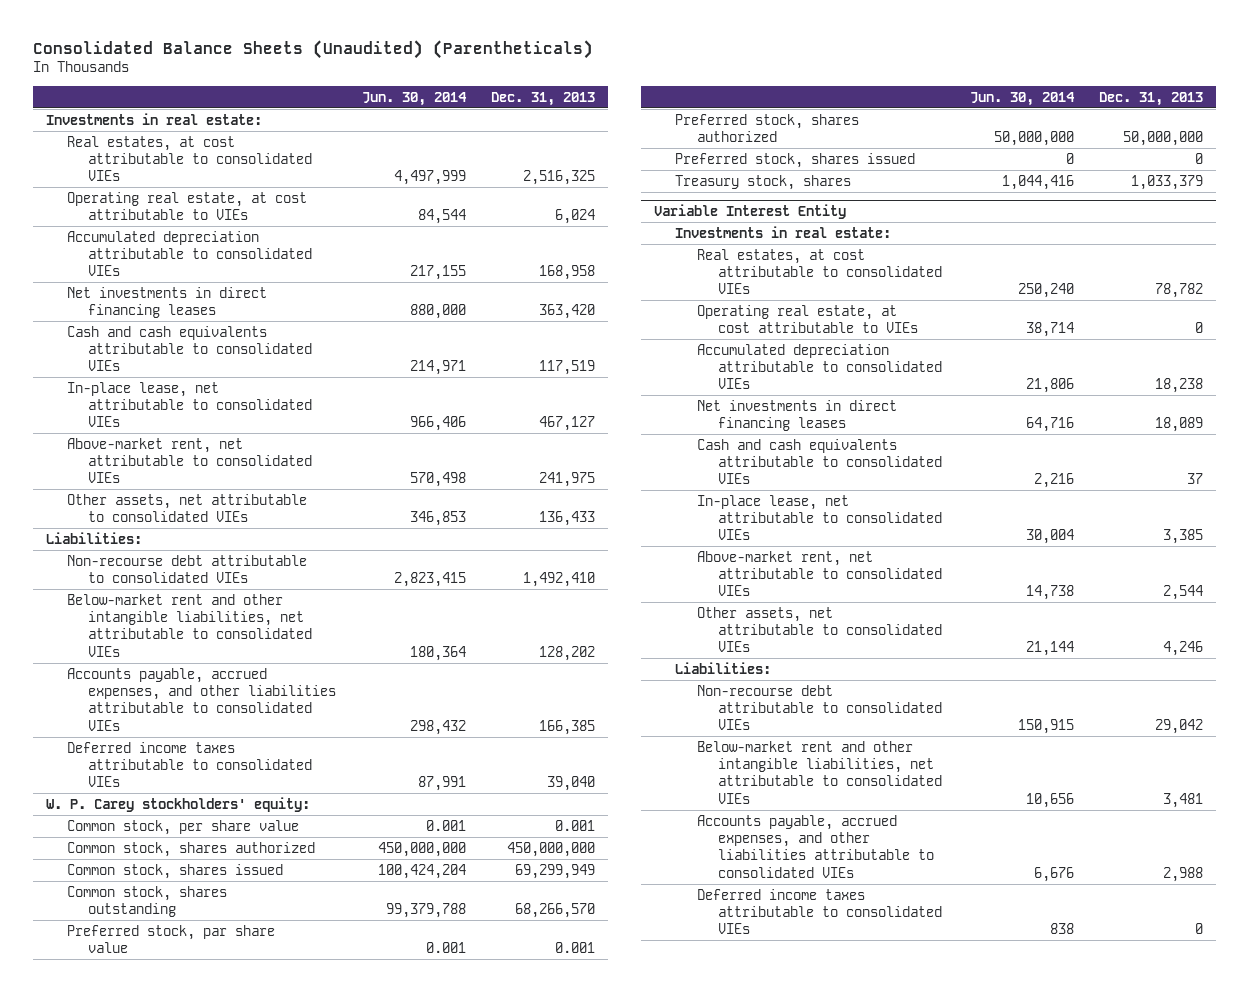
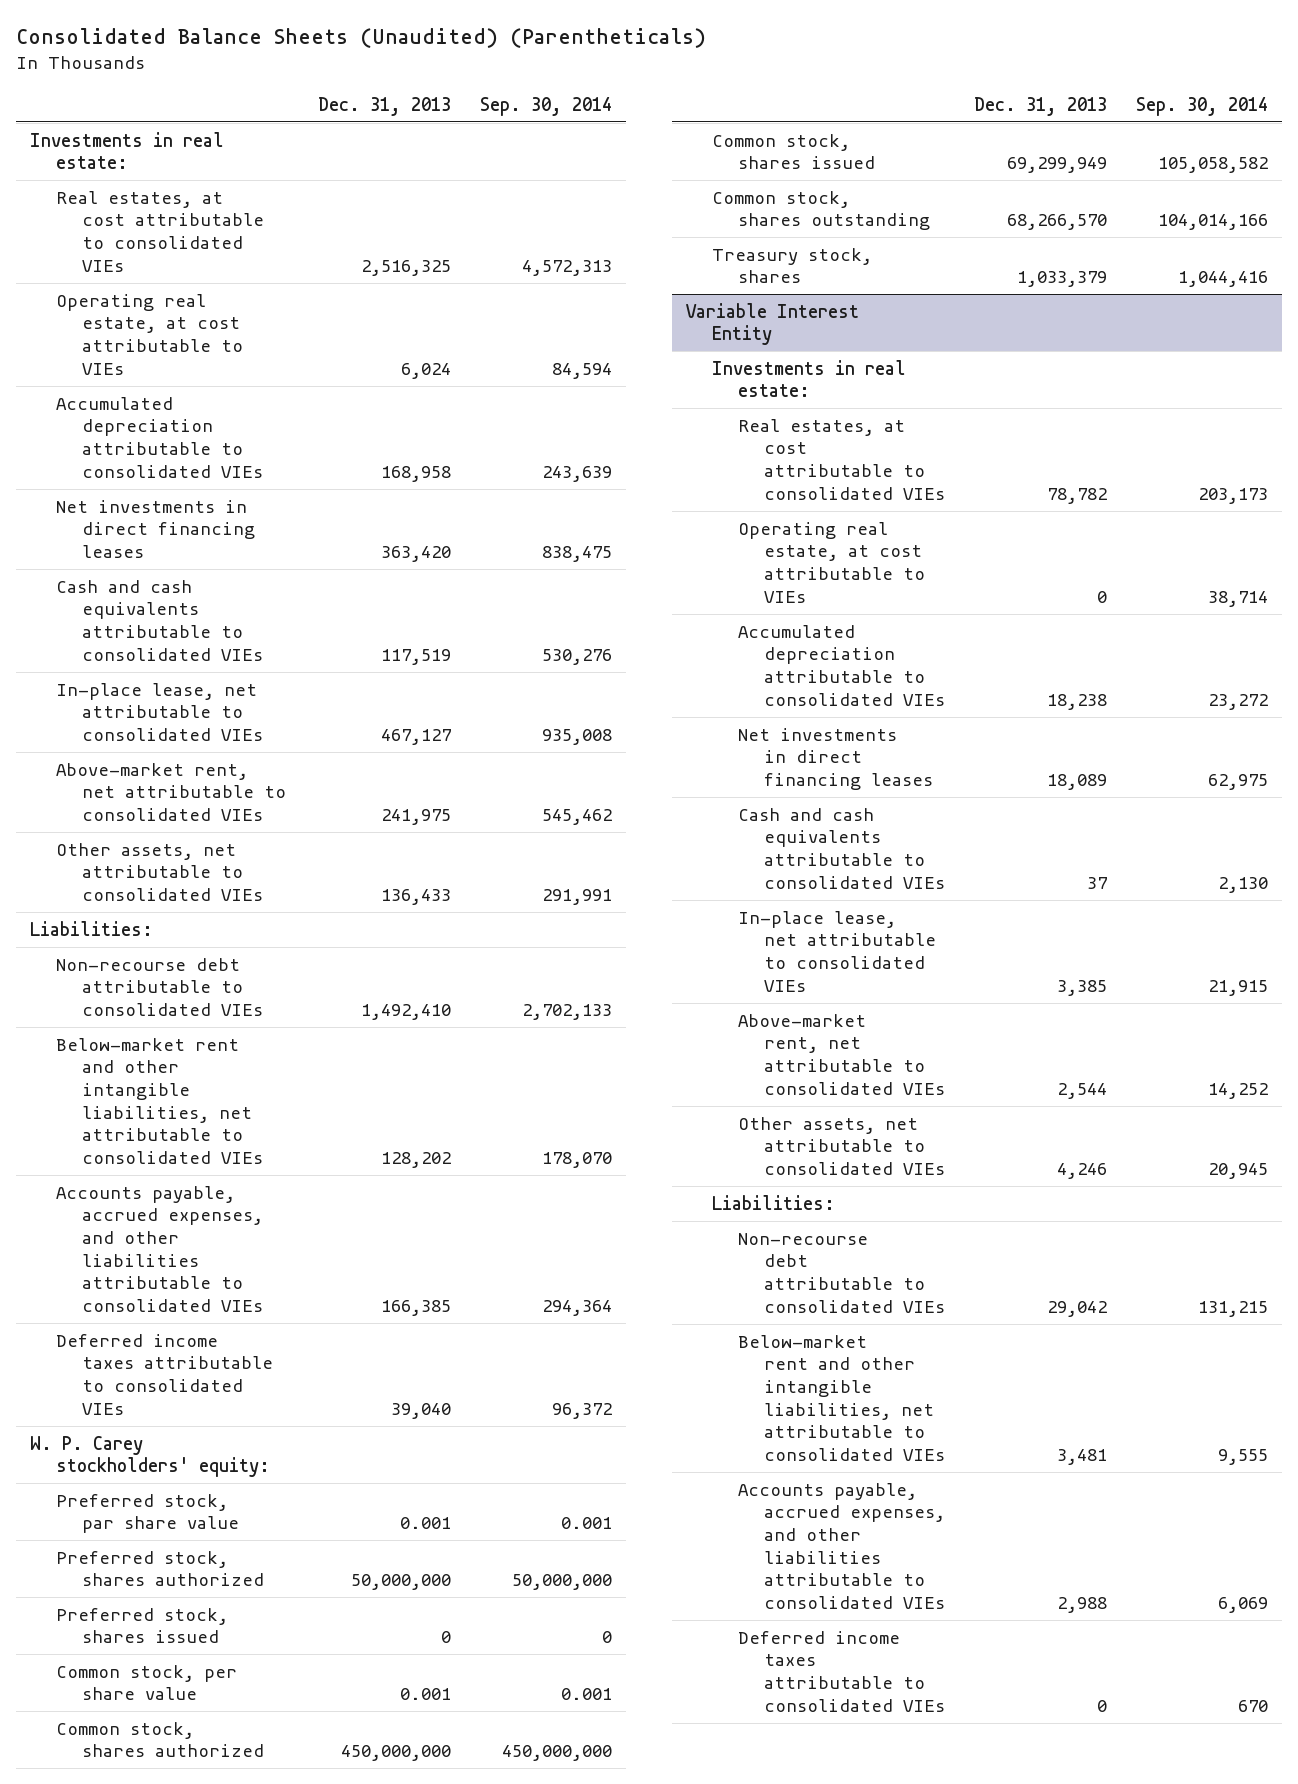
- | Jun. 30, 2014 | Dec. 31, 2013
+ | Dec. 31, 2013 | Sep. 30, 2014
moved up: Preferred stock, par share value | 0.001 | 0.001
moved up: Preferred stock, shares authorized | 50,000,000 | 50,000,000
moved up: Preferred stock, shares issued | 0 | 0

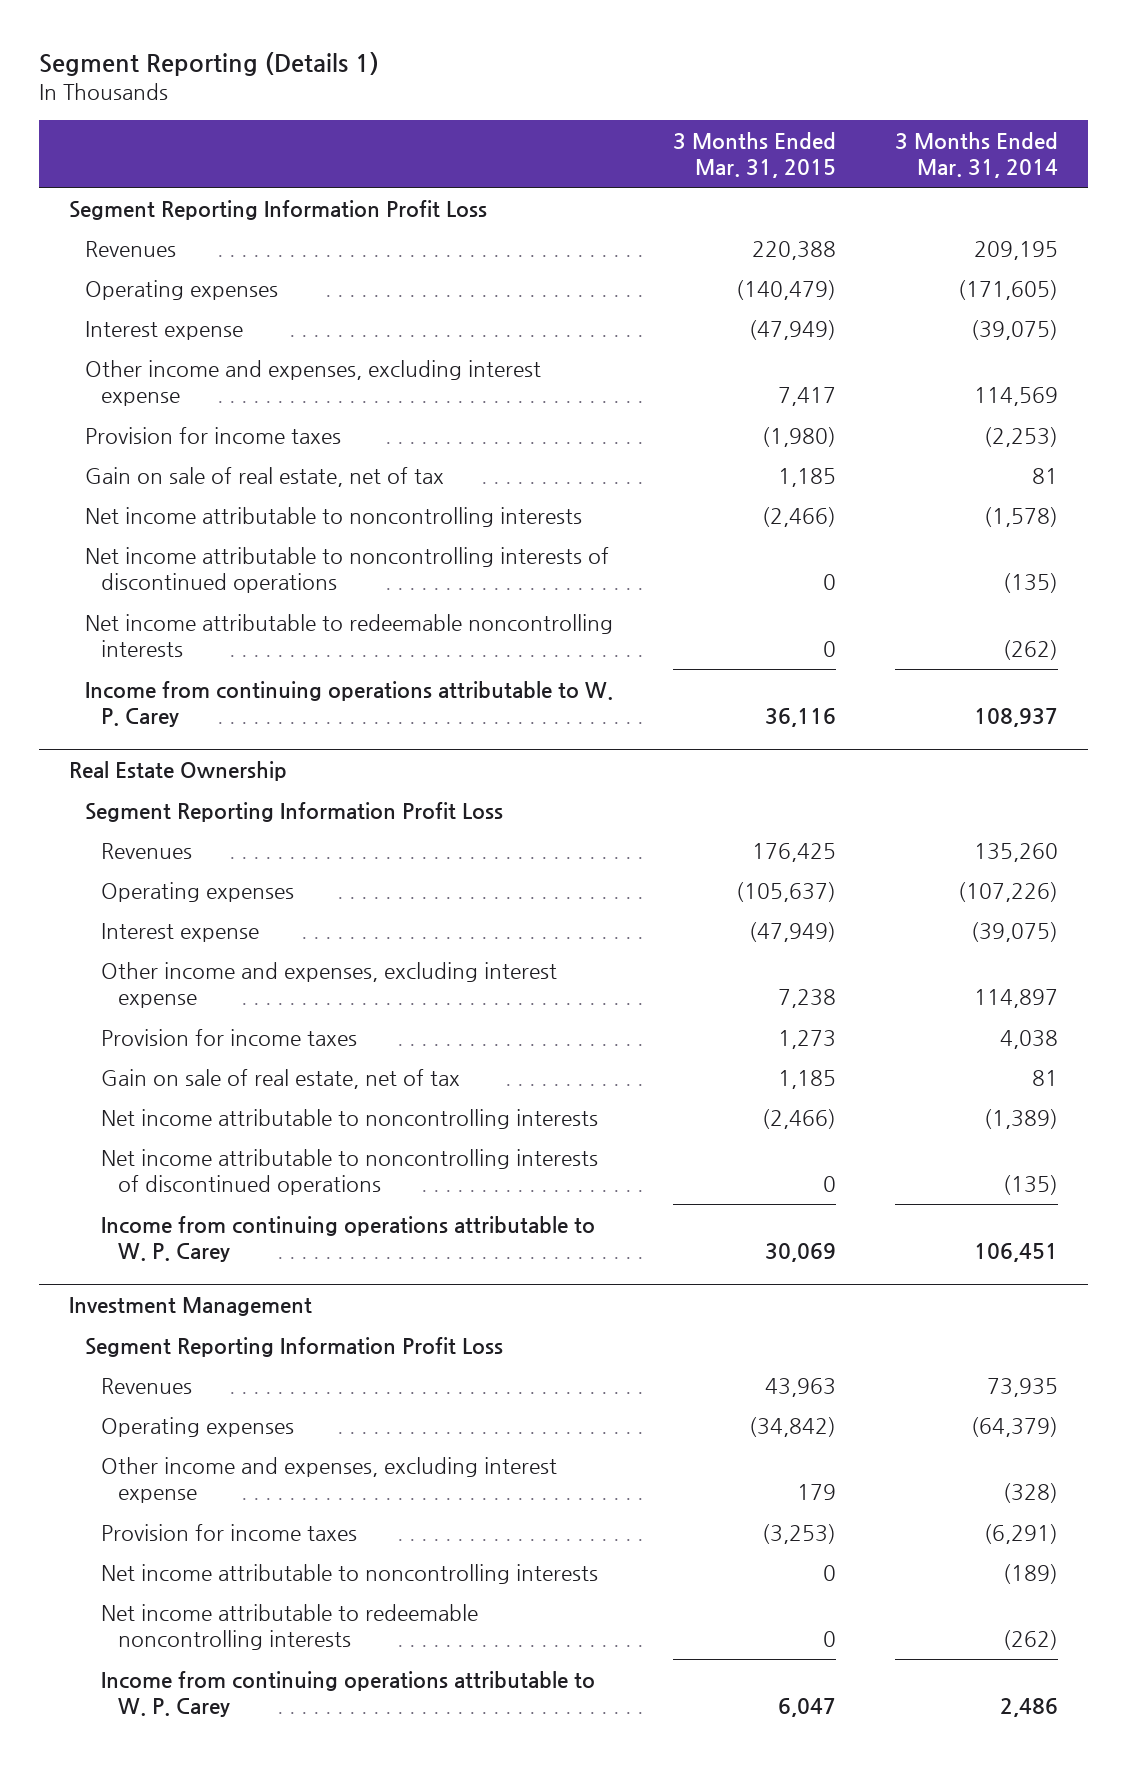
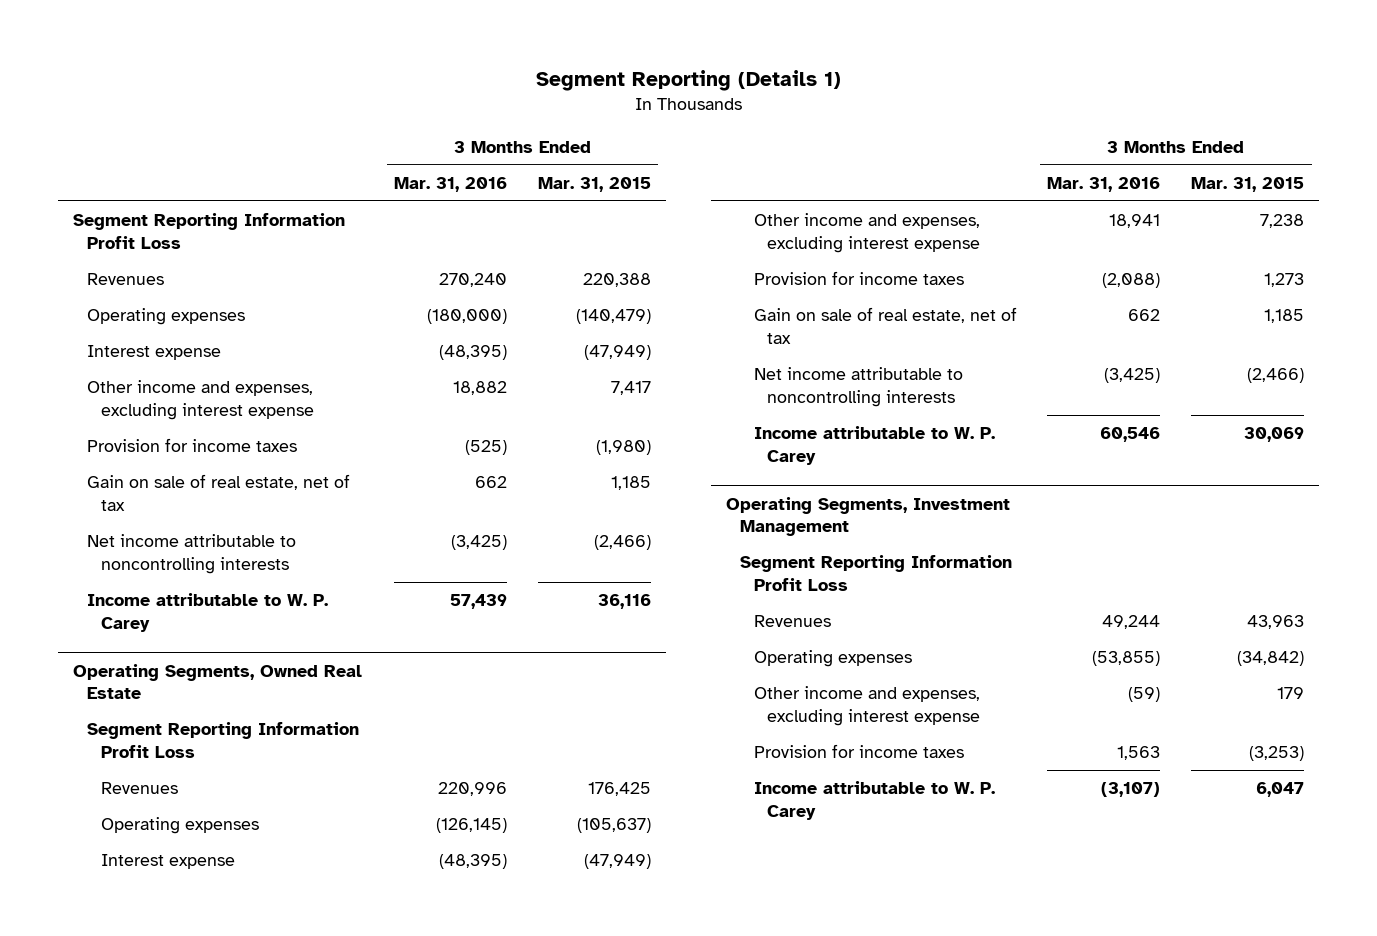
- | 3 Months Ended Mar. 31, 2015 | 3 Months Ended Mar. 31, 2014
+ | 3 Months Ended Mar. 31, 2016 | 3 Months Ended Mar. 31, 2015
- Net income attributable to noncontrolling interests of discontinued operations | 0 | (135)
- Net income attributable to redeemable noncontrolling interests | 0 | (262)
- Income from continuing operations attributable to W. P. Carey | 36,116 | 108,937
- Real Estate Ownership
+ Income attributable to W. P. Carey | 57,439 | 36,116
+ Operating Segments, Owned Real Estate
- Net income attributable to noncontrolling interests of discontinued operations | 0 | (135)
- Income from continuing operations attributable to W. P. Carey | 30,069 | 106,451
- Investment Management
+ Income attributable to W. P. Carey | 60,546 | 30,069
+ Operating Segments, Investment Management
- Net income attributable to noncontrolling interests | 0 | (189)
- Net income attributable to redeemable noncontrolling interests | 0 | (262)
- Income from continuing operations attributable to W. P. Carey | 6,047 | 2,486
+ Income attributable to W. P. Carey | (3,107) | 6,047

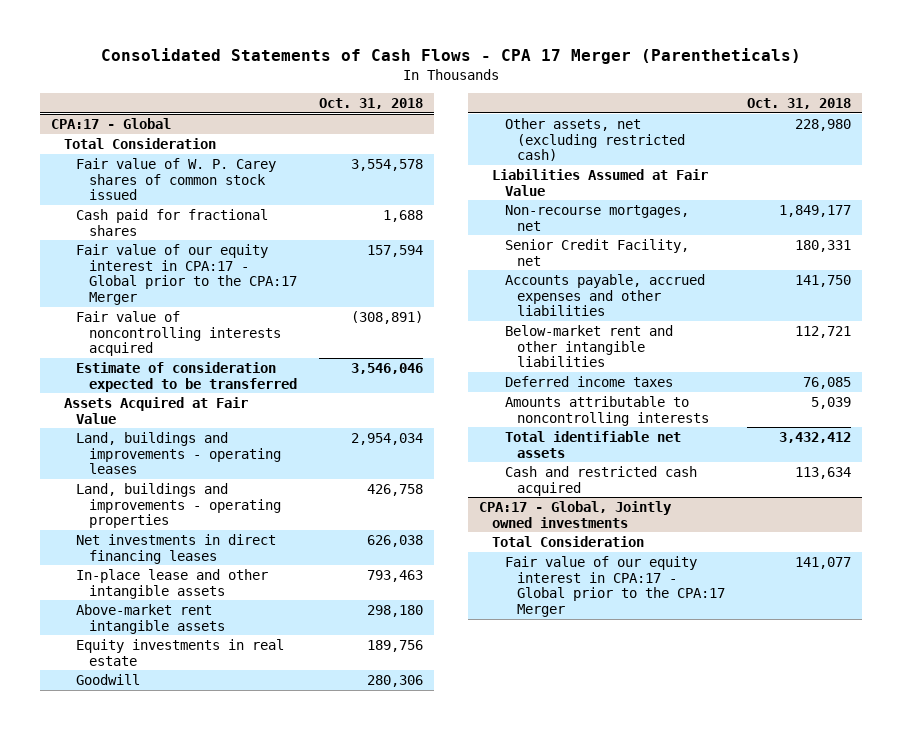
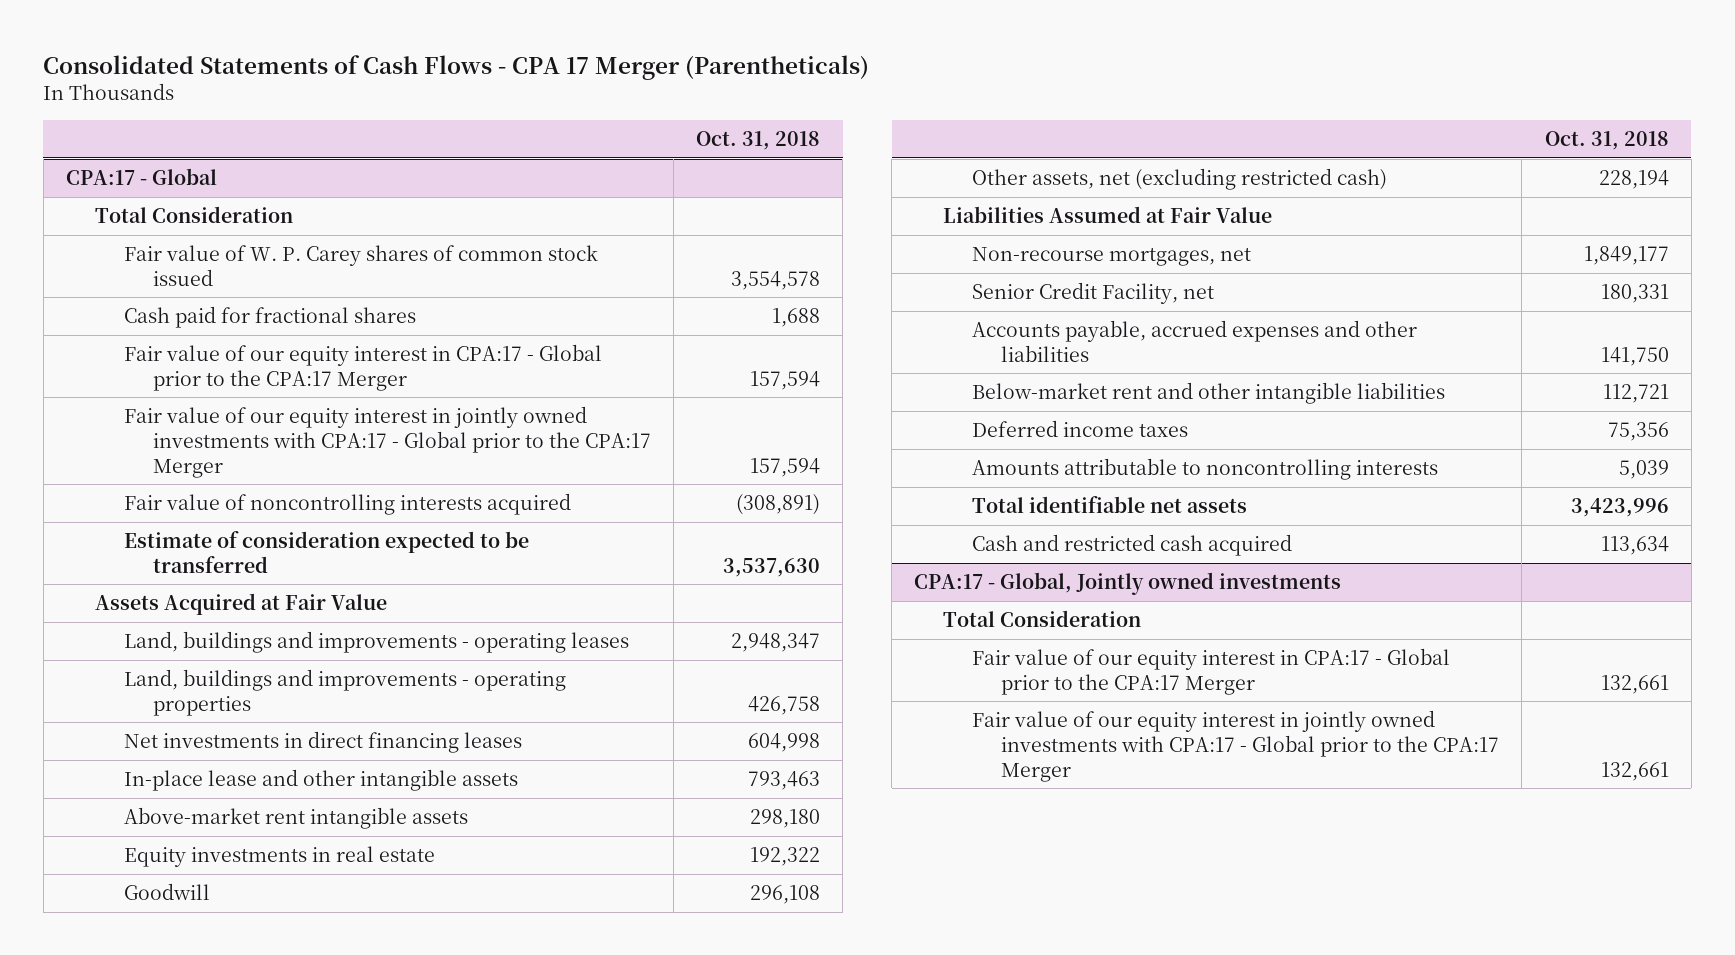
@ CPA:17 - Global
+ Fair value of our equity interest in jointly owned investments with CPA:17 - Global prior to the CPA:17 Merger | 157,594
- Estimate of consideration expected to be transferred | 3,546,046
+ Estimate of consideration expected to be transferred | 3,537,630
- Land, buildings and improvements - operating leases | 2,954,034
+ Land, buildings and improvements - operating leases | 2,948,347
- Net investments in direct financing leases | 626,038
+ Net investments in direct financing leases | 604,998
- Equity investments in real estate | 189,756
- Goodwill | 280,306
- Other assets, net (excluding restricted cash) | 228,980
+ Equity investments in real estate | 192,322
+ Goodwill | 296,108
+ Other assets, net (excluding restricted cash) | 228,194
- Deferred income taxes | 76,085
+ Deferred income taxes | 75,356
- Total identifiable net assets | 3,432,412
+ Total identifiable net assets | 3,423,996
@ CPA:17 - Global, Jointly owned investments
- Fair value of our equity interest in CPA:17 - Global prior to the CPA:17 Merger | 141,077
+ Fair value of our equity interest in CPA:17 - Global prior to the CPA:17 Merger | 132,661
+ Fair value of our equity interest in jointly owned investments with CPA:17 - Global prior to the CPA:17 Merger | 132,661

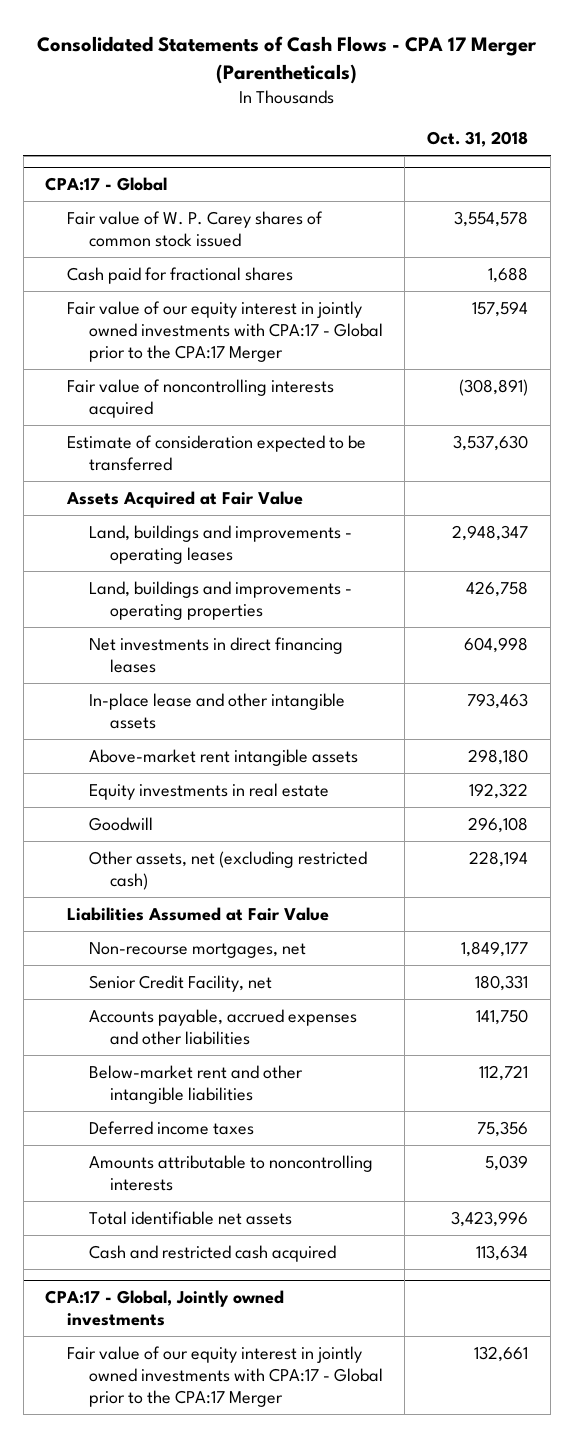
@ CPA:17 - Global
- Total Consideration
- Fair value of our equity interest in CPA:17 - Global prior to the CPA:17 Merger | 157,594
@ CPA:17 - Global, Jointly owned investments
- Total Consideration
- Fair value of our equity interest in CPA:17 - Global prior to the CPA:17 Merger | 132,661

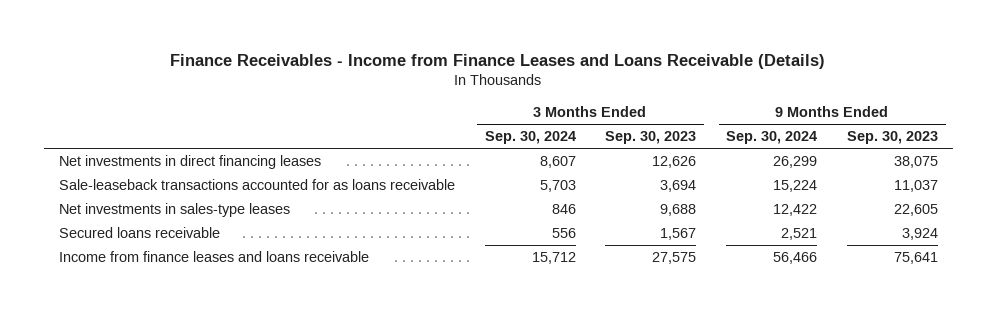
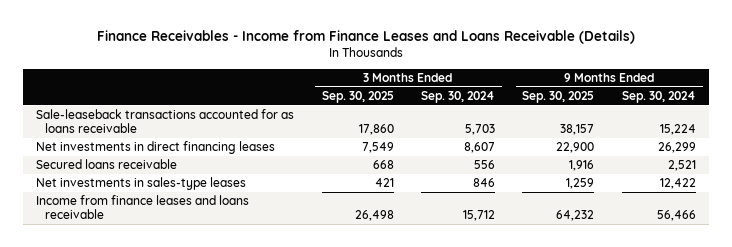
- | 3 Months Ended Sep. 30, 2024 | 3 Months Ended Sep. 30, 2023 | 9 Months Ended Sep. 30, 2024 | 9 Months Ended Sep. 30, 2023
+ | 3 Months Ended Sep. 30, 2025 | 3 Months Ended Sep. 30, 2024 | 9 Months Ended Sep. 30, 2025 | 9 Months Ended Sep. 30, 2024
moved down: Net investments in direct financing leases | 7,549 | 8,607 | 22,900 | 26,299
moved down: Net investments in sales-type leases | 421 | 846 | 1,259 | 12,422

